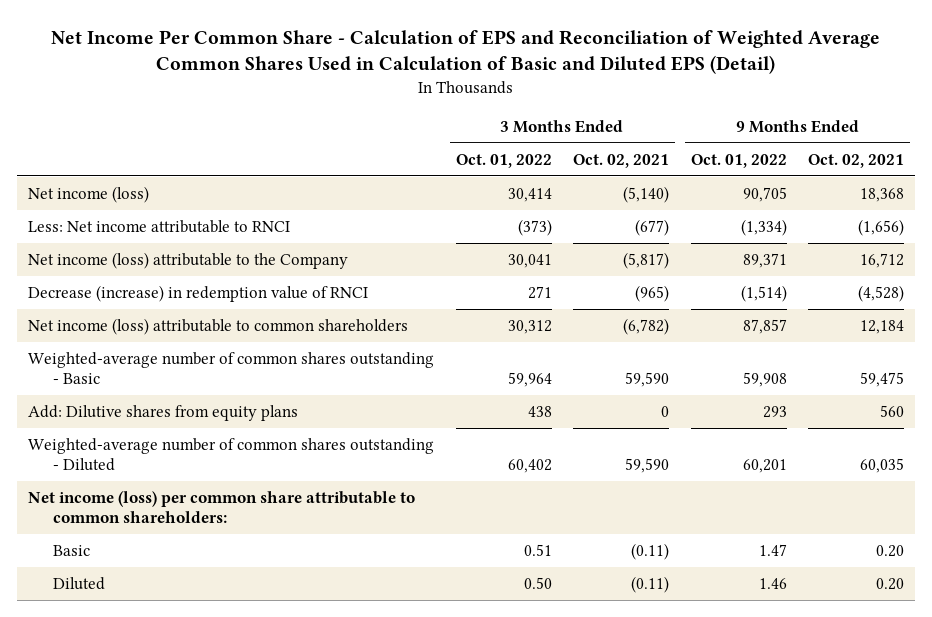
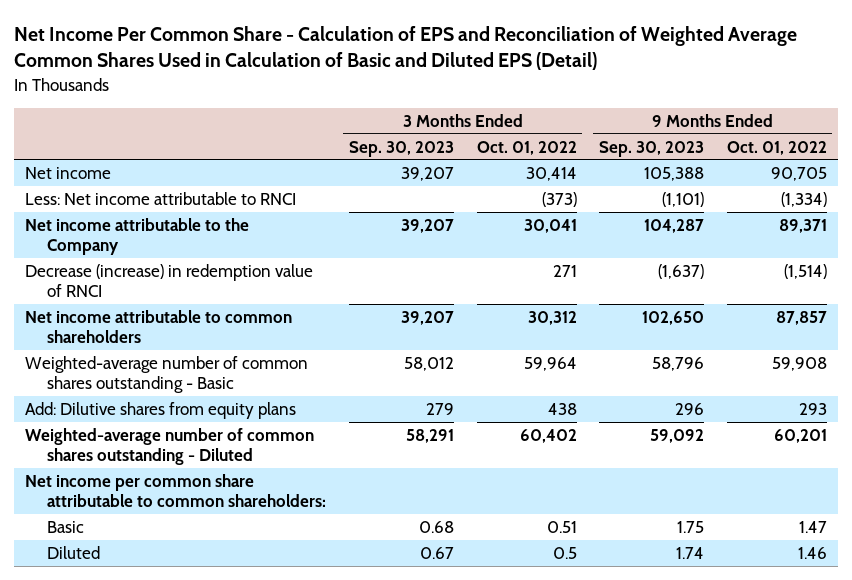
- | 3 Months Ended Oct. 01, 2022 | 3 Months Ended Oct. 02, 2021 | 9 Months Ended Oct. 01, 2022 | 9 Months Ended Oct. 02, 2021
+ | 3 Months Ended Sep. 30, 2023 | 3 Months Ended Oct. 01, 2022 | 9 Months Ended Sep. 30, 2023 | 9 Months Ended Oct. 01, 2022
- Net income (loss) | 30,414 | (5,140) | 90,705 | 18,368
+ Net income | 39,207 | 30,414 | 105,388 | 90,705
- Net income (loss) attributable to the Company | 30,041 | (5,817) | 89,371 | 16,712
+ Net income attributable to the Company | 39,207 | 30,041 | 104,287 | 89,371
- Net income (loss) attributable to common shareholders | 30,312 | (6,782) | 87,857 | 12,184
+ Net income attributable to common shareholders | 39,207 | 30,312 | 102,650 | 87,857
- Net income (loss) per common share attributable to common shareholders:
+ Net income per common share attributable to common shareholders:
- Diluted | 0.50 | (0.11) | 1.46 | 0.20
+ Diluted | 0.67 | 0.5 | 1.74 | 1.46

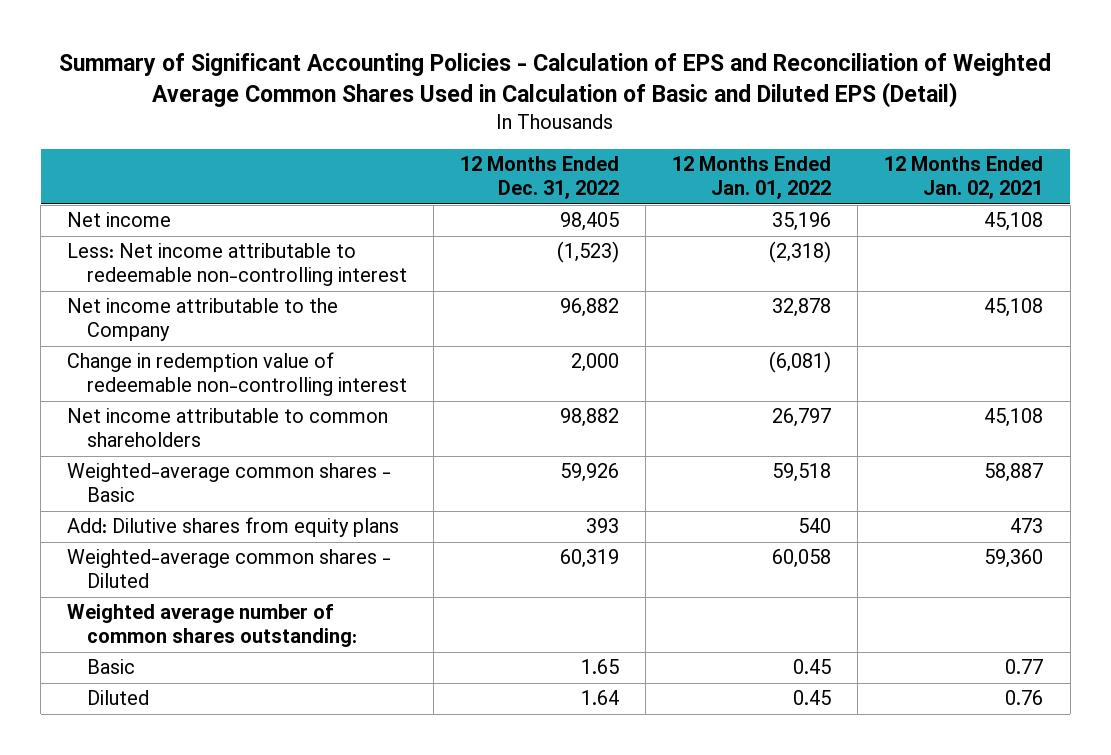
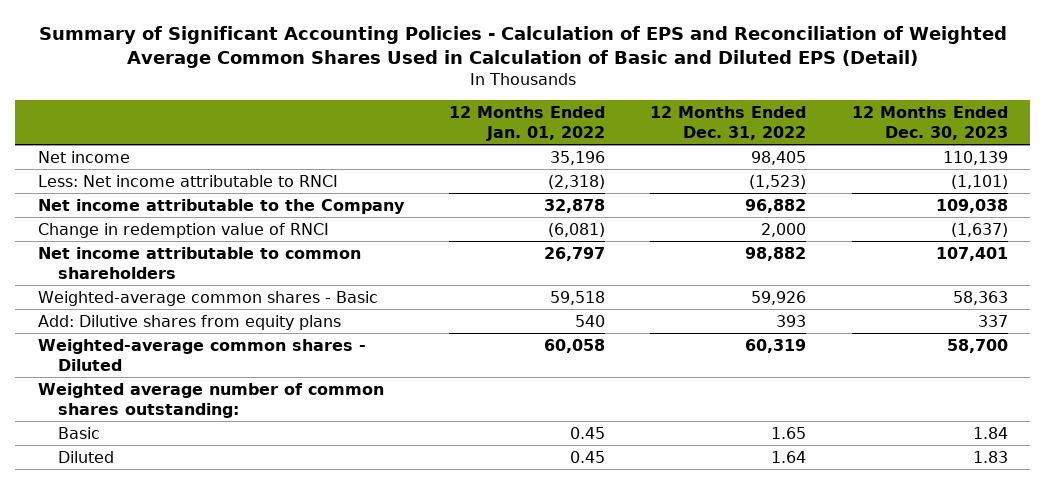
- | 12 Months Ended Dec. 31, 2022 | 12 Months Ended Jan. 01, 2022 | 12 Months Ended Jan. 02, 2021
+ | 12 Months Ended Jan. 01, 2022 | 12 Months Ended Dec. 31, 2022 | 12 Months Ended Dec. 30, 2023
- Less: Net income attributable to redeemable non-controlling interest | (1,523) | (2,318) |
+ Less: Net income attributable to RNCI | (2,318) | (1,523) | (1,101)
- Change in redemption value of redeemable non-controlling interest | 2,000 | (6,081) |
+ Change in redemption value of RNCI | (6,081) | 2,000 | (1,637)

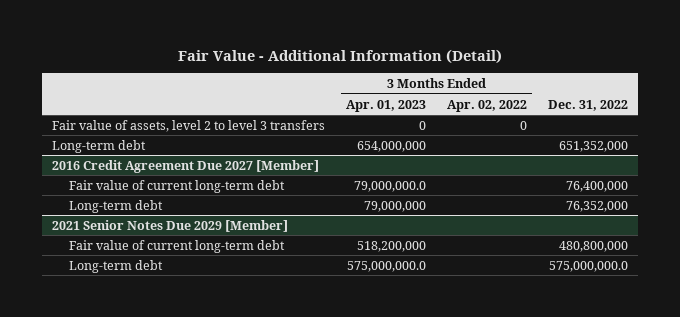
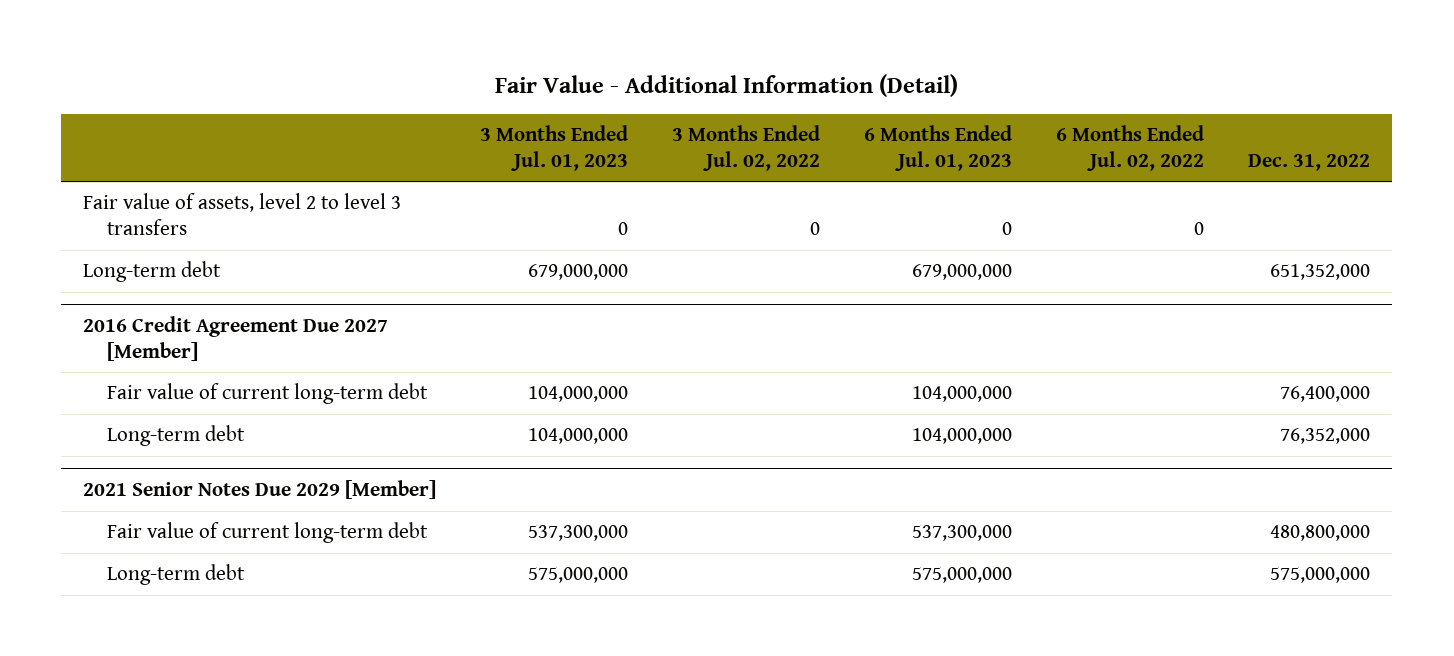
- | 3 Months Ended Apr. 01, 2023 | 3 Months Ended Apr. 02, 2022 | Dec. 31, 2022
+ | 3 Months Ended Jul. 01, 2023 | 3 Months Ended Jul. 02, 2022 | 6 Months Ended Jul. 01, 2023 | 6 Months Ended Jul. 02, 2022 | Dec. 31, 2022
@ 2021 Senior Notes Due 2029 [Member]
- Long-term debt | 575,000,000.0 | | 575,000,000.0
+ Long-term debt | 575,000,000 | | 575,000,000 | | 575,000,000

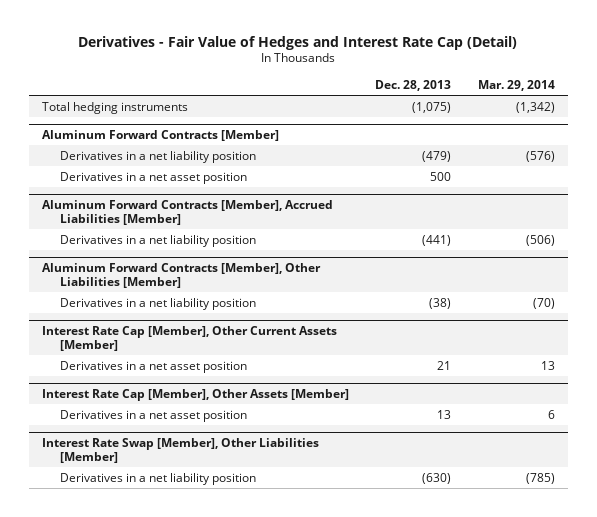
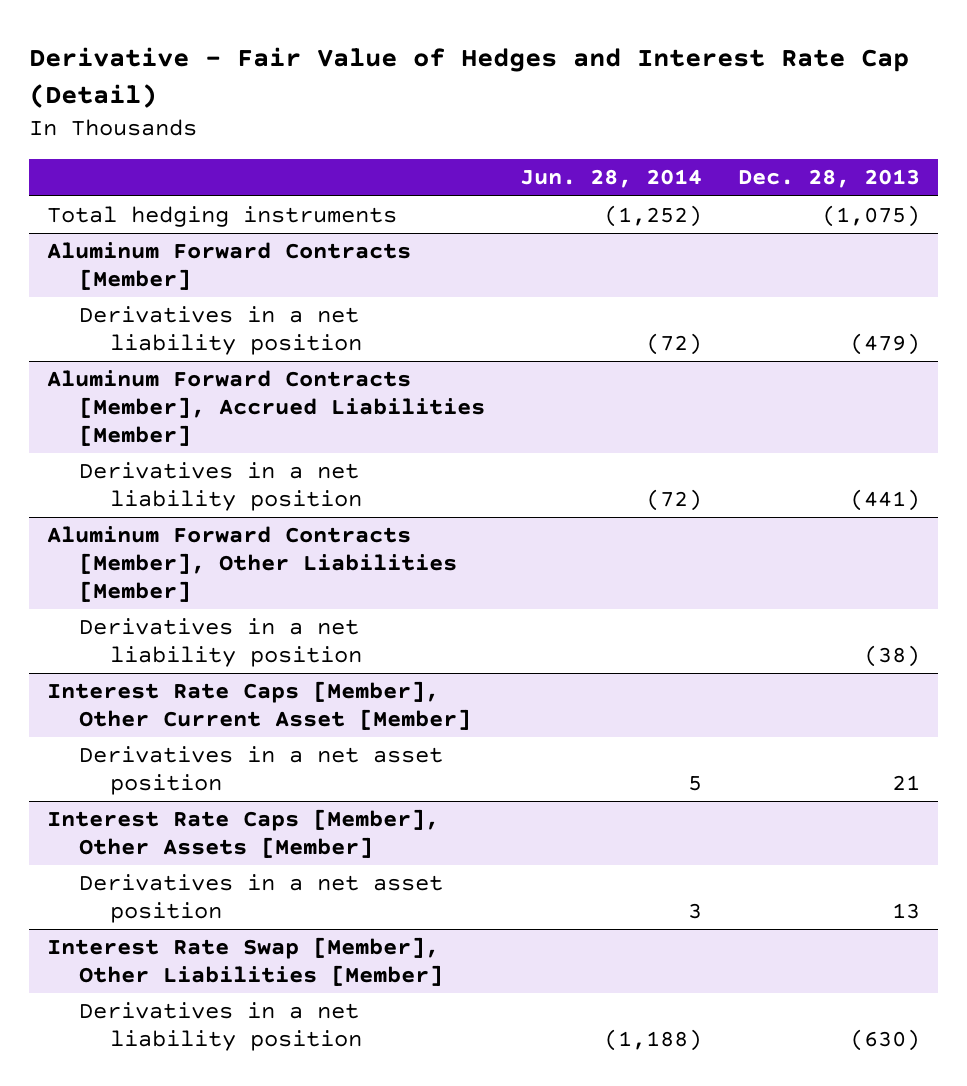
- Derivatives - Fair Value of Hedges and Interest Rate Cap (Detail)
+ Derivative - Fair Value of Hedges and Interest Rate Cap (Detail)
- | Dec. 28, 2013 | Mar. 29, 2014
+ | Jun. 28, 2014 | Dec. 28, 2013
@ Aluminum Forward Contracts [Member]
- Derivatives in a net asset position | 500 |
- Interest Rate Cap [Member], Other Current Assets [Member]
+ Interest Rate Caps [Member], Other Current Asset [Member]
- Interest Rate Cap [Member], Other Assets [Member]
+ Interest Rate Caps [Member], Other Assets [Member]

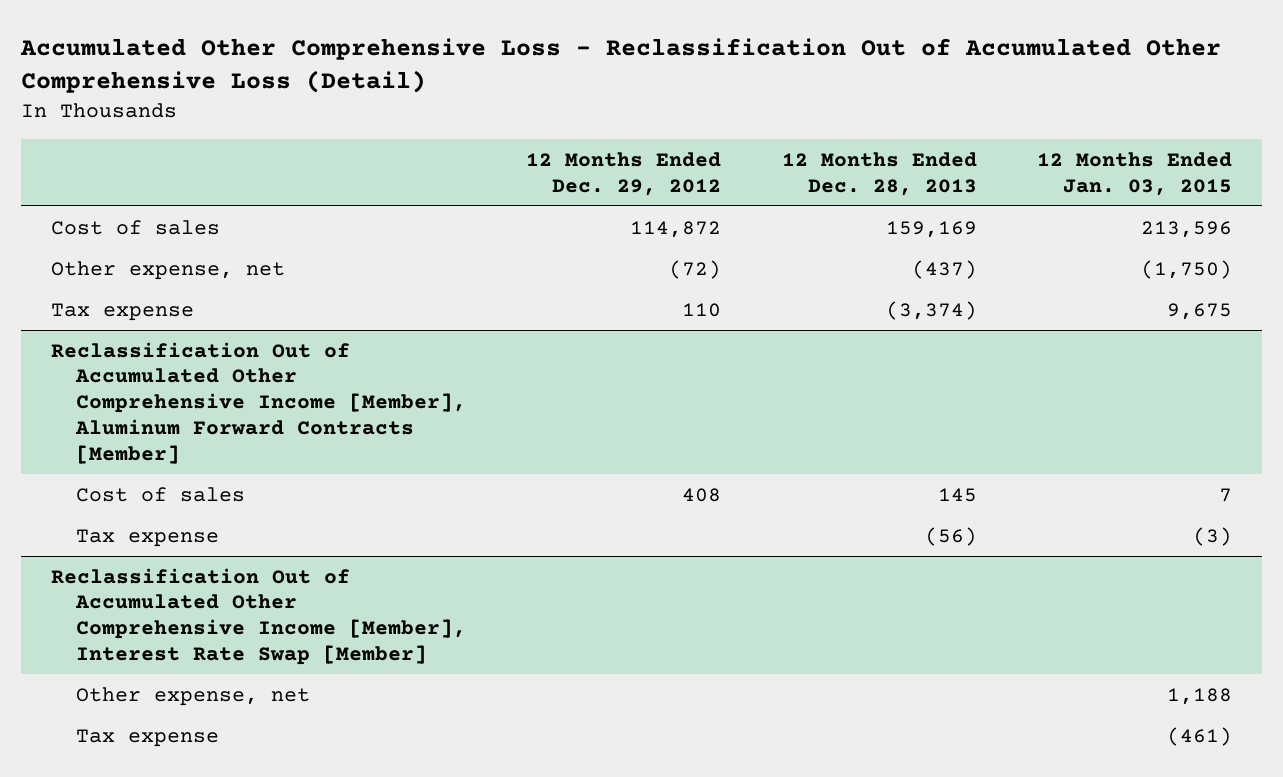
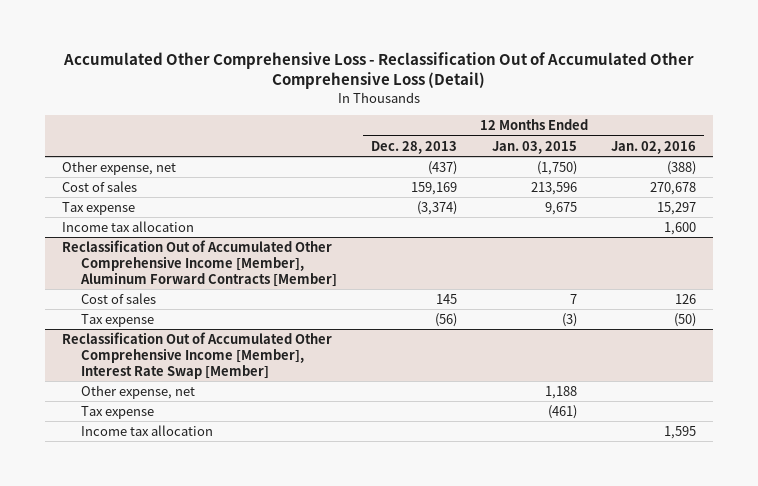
- | 12 Months Ended Dec. 29, 2012 | 12 Months Ended Dec. 28, 2013 | 12 Months Ended Jan. 03, 2015
+ | 12 Months Ended Dec. 28, 2013 | 12 Months Ended Jan. 03, 2015 | 12 Months Ended Jan. 02, 2016
moved down: Cost of sales | 159,169 | 213,596 | 270,678
+ Income tax allocation | | | 1,600
@ Reclassification Out of Accumulated Other Comprehensive Income [Member], Interest Rate Swap [Member]
+ Income tax allocation | | | 1,595

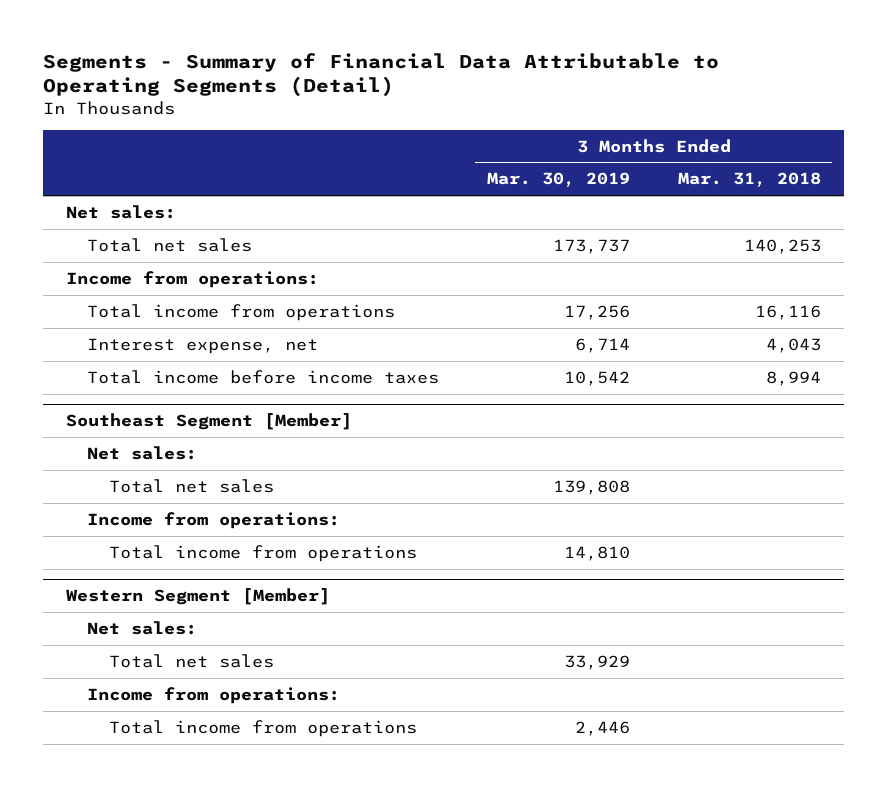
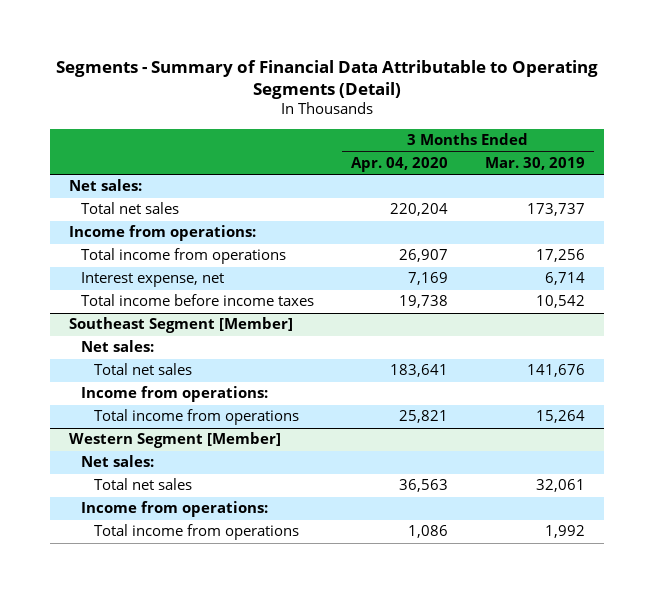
- | 3 Months Ended Mar. 30, 2019 | 3 Months Ended Mar. 31, 2018
+ | 3 Months Ended Apr. 04, 2020 | 3 Months Ended Mar. 30, 2019
@ Southeast Segment [Member]
- Total net sales | 139,808 |
+ Total net sales | 183,641 | 141,676
- Total income from operations | 14,810 |
+ Total income from operations | 25,821 | 15,264
@ Western Segment [Member]
- Total net sales | 33,929 |
+ Total net sales | 36,563 | 32,061
- Total income from operations | 2,446 |
+ Total income from operations | 1,086 | 1,992

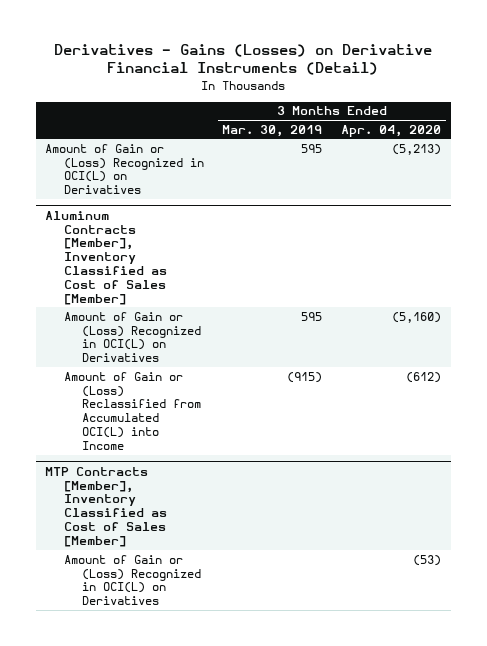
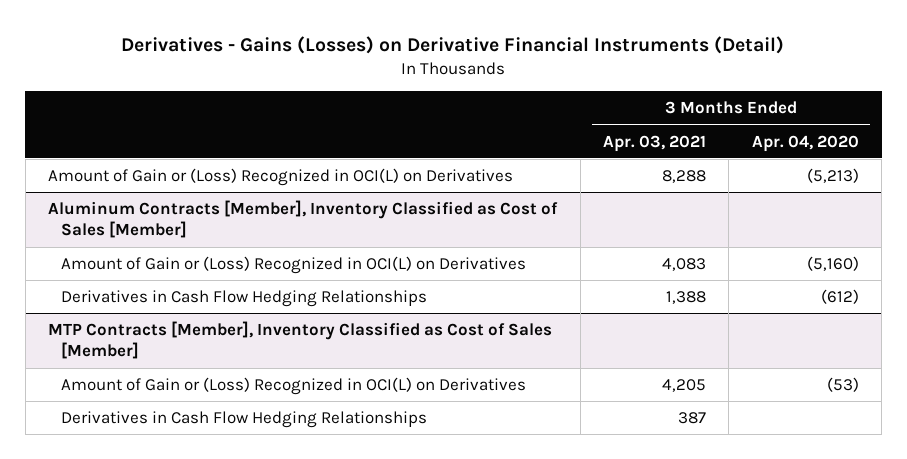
- | 3 Months Ended Mar. 30, 2019 | 3 Months Ended Apr. 04, 2020
+ | 3 Months Ended Apr. 03, 2021 | 3 Months Ended Apr. 04, 2020
@ Aluminum Contracts [Member], Inventory Classified as Cost of Sales [Member]
- Amount of Gain or (Loss) Reclassified from Accumulated OCI(L) into Income | (915) | (612)
+ Derivatives in Cash Flow Hedging Relationships | 1,388 | (612)
@ MTP Contracts [Member], Inventory Classified as Cost of Sales [Member]
+ Derivatives in Cash Flow Hedging Relationships | 387 |

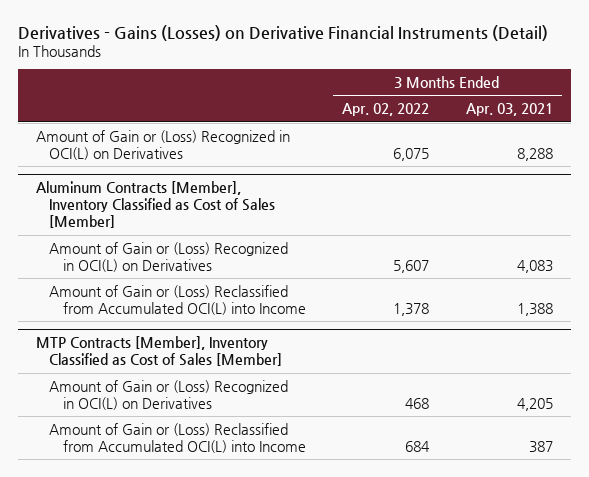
- | 3 Months Ended Apr. 03, 2021 | 3 Months Ended Apr. 04, 2020
+ | 3 Months Ended Apr. 02, 2022 | 3 Months Ended Apr. 03, 2021
@ Aluminum Contracts [Member], Inventory Classified as Cost of Sales [Member]
- Derivatives in Cash Flow Hedging Relationships | 1,388 | (612)
+ Amount of Gain or (Loss) Reclassified from Accumulated OCI(L) into Income | 1,378 | 1,388
@ MTP Contracts [Member], Inventory Classified as Cost of Sales [Member]
- Derivatives in Cash Flow Hedging Relationships | 387 |
+ Amount of Gain or (Loss) Reclassified from Accumulated OCI(L) into Income | 684 | 387

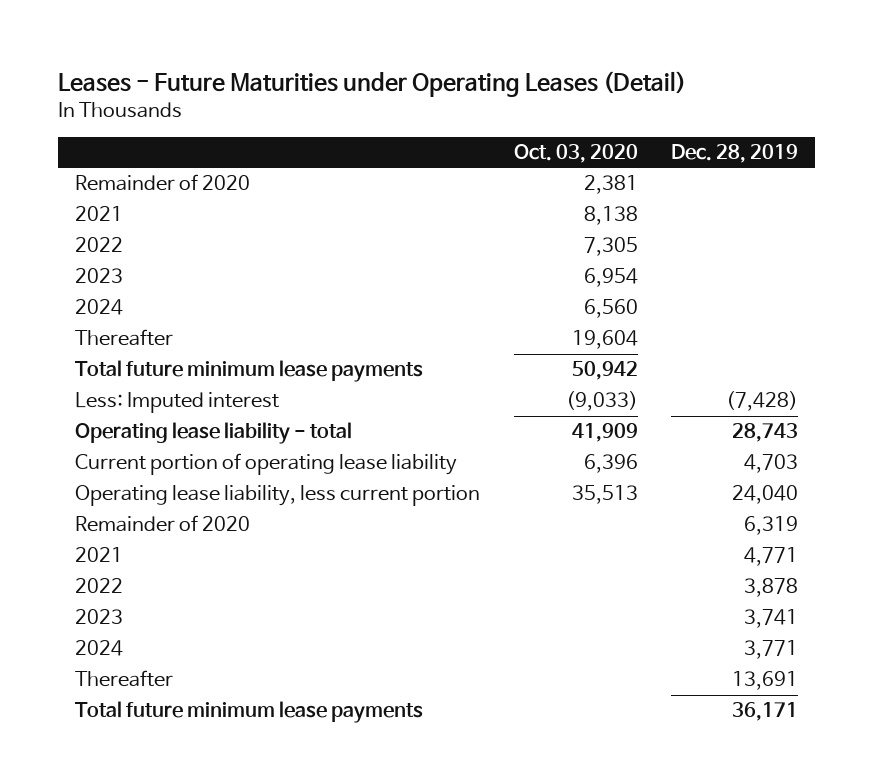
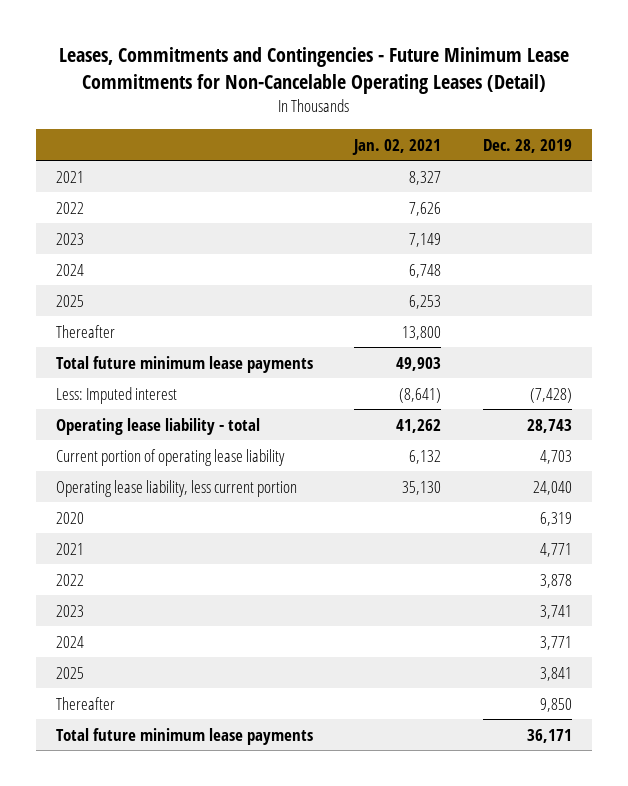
- Leases - Future Maturities under Operating Leases (Detail)
+ Leases, Commitments and Contingencies - Future Minimum Lease Commitments for Non-Cancelable Operating Leases (Detail)
- | Oct. 03, 2020 | Dec. 28, 2019
+ | Jan. 02, 2021 | Dec. 28, 2019
- Remainder of 2020 | 2,381 |
+ 2025 | 6,253 |
- Remainder of 2020 | | 6,319
+ 2020 | | 6,319
- Thereafter | | 13,691
+ 2025 | | 3,841
+ Thereafter | | 9,850

